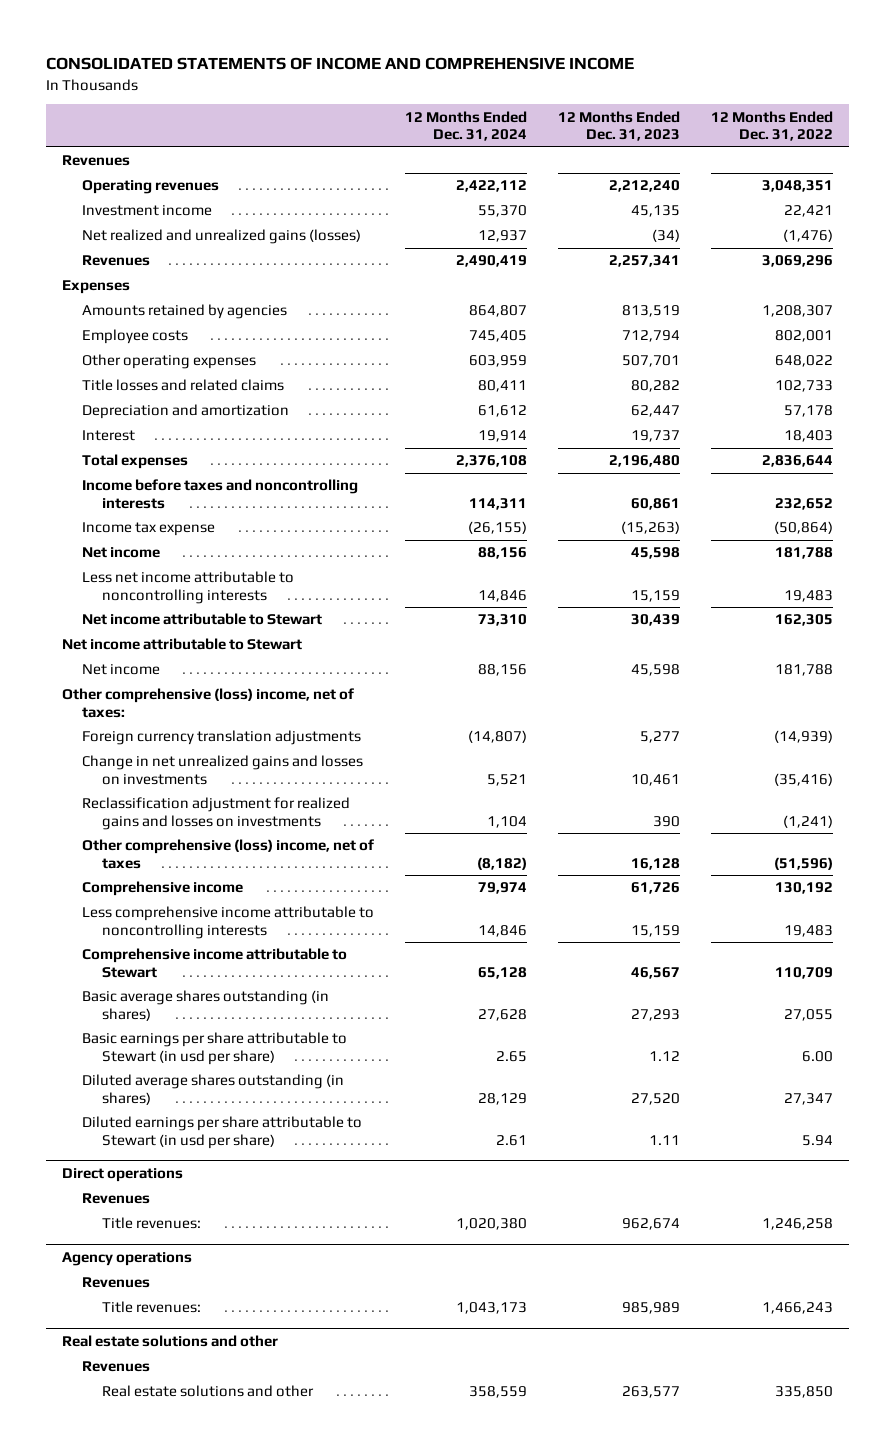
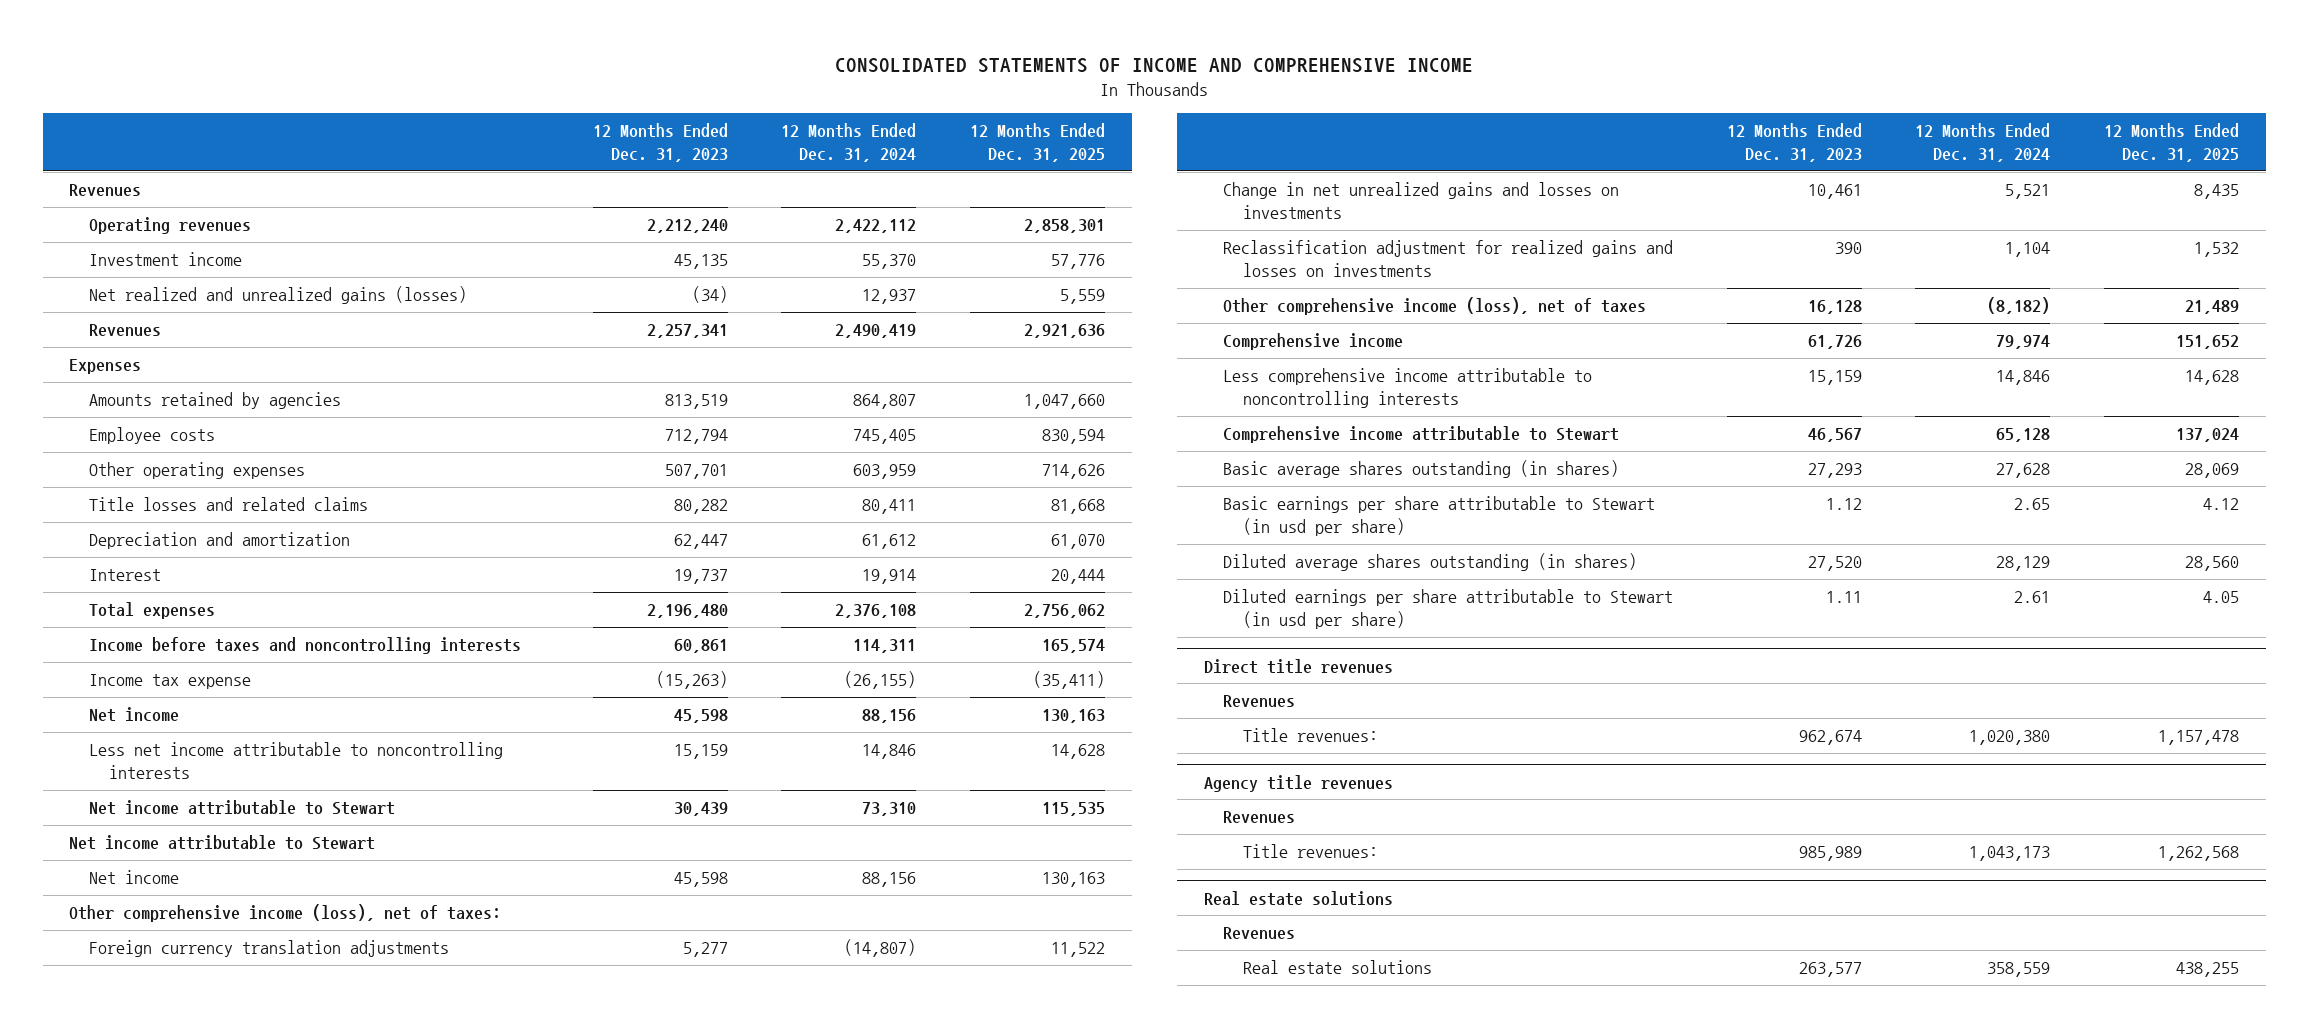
- | 12 Months Ended Dec. 31, 2024 | 12 Months Ended Dec. 31, 2023 | 12 Months Ended Dec. 31, 2022
+ | 12 Months Ended Dec. 31, 2023 | 12 Months Ended Dec. 31, 2024 | 12 Months Ended Dec. 31, 2025
- Other comprehensive (loss) income, net of taxes:
+ Other comprehensive income (loss), net of taxes:
- Other comprehensive (loss) income, net of taxes | (8,182) | 16,128 | (51,596)
+ Other comprehensive income (loss), net of taxes | 16,128 | (8,182) | 21,489
- Direct operations
+ Direct title revenues
- Agency operations
+ Agency title revenues
- Real estate solutions and other
+ Real estate solutions
- Real estate solutions and other | 358,559 | 263,577 | 335,850
+ Real estate solutions | 263,577 | 358,559 | 438,255

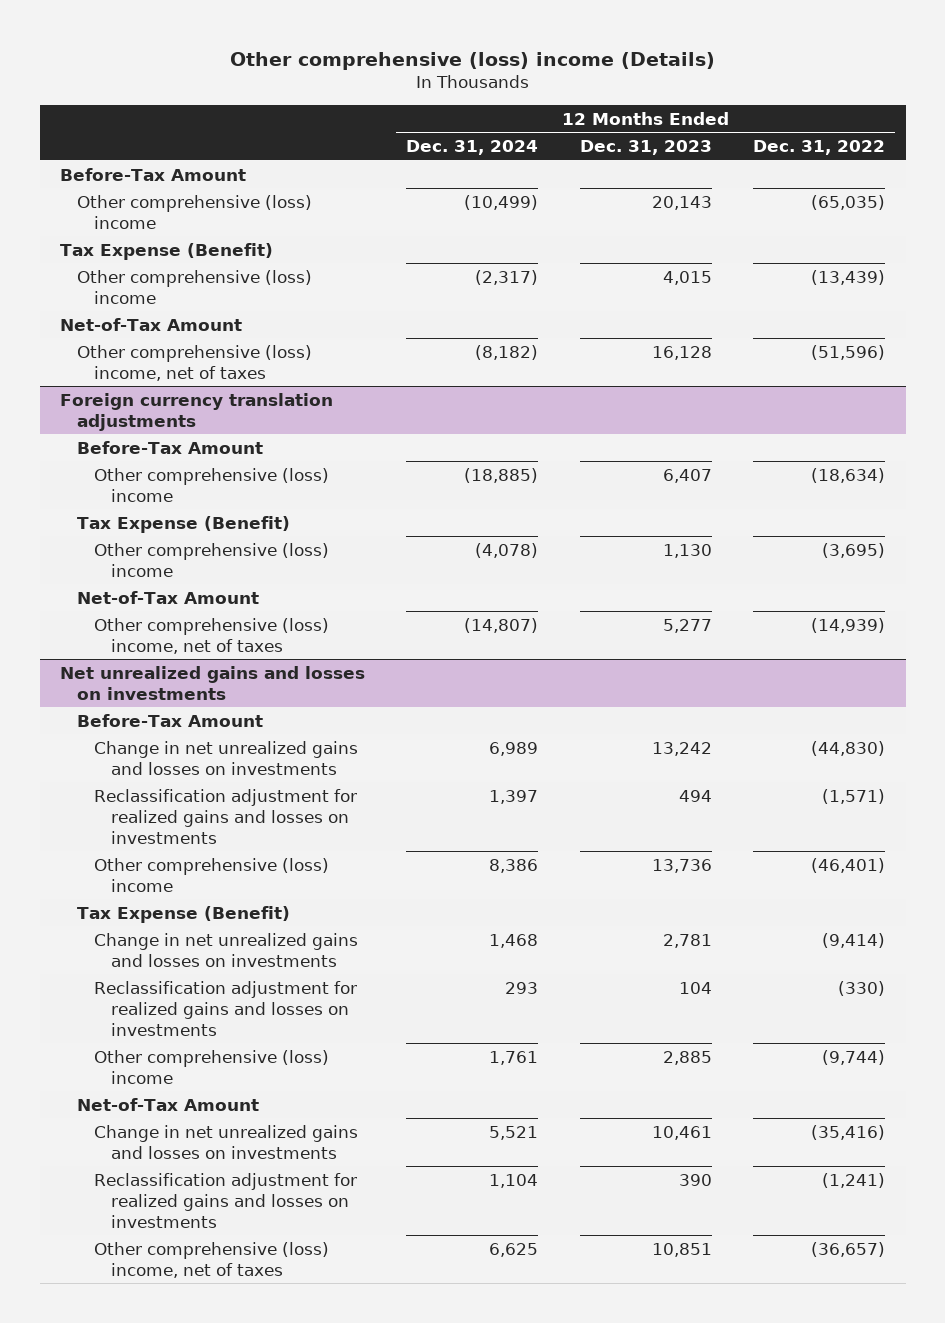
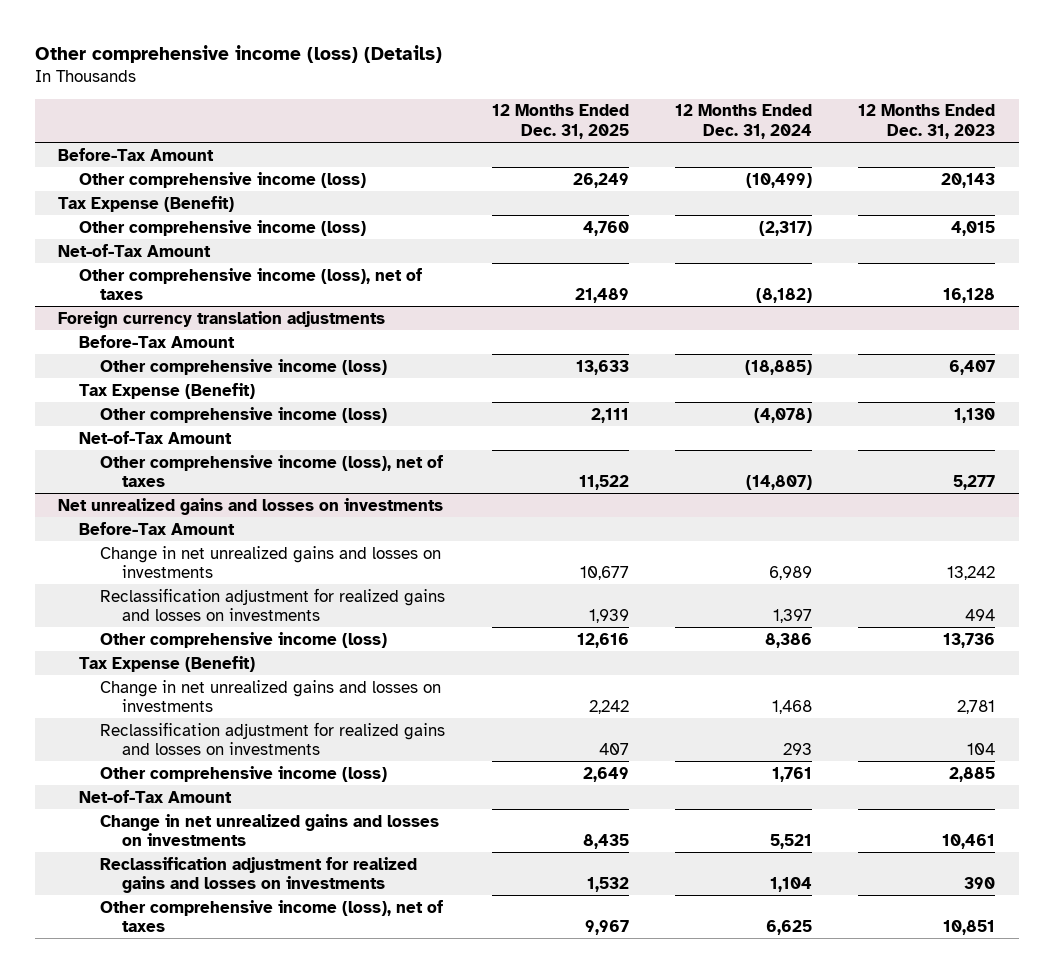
- Other comprehensive (loss) income (Details)
+ Other comprehensive income (loss) (Details)
- | 12 Months Ended Dec. 31, 2024 | 12 Months Ended Dec. 31, 2023 | 12 Months Ended Dec. 31, 2022
+ | 12 Months Ended Dec. 31, 2025 | 12 Months Ended Dec. 31, 2024 | 12 Months Ended Dec. 31, 2023
- Other comprehensive (loss) income | (10,499) | 20,143 | (65,035)
+ Other comprehensive income (loss) | 26,249 | (10,499) | 20,143
- Other comprehensive (loss) income | (2,317) | 4,015 | (13,439)
+ Other comprehensive income (loss) | 4,760 | (2,317) | 4,015
- Other comprehensive (loss) income, net of taxes | (8,182) | 16,128 | (51,596)
+ Other comprehensive income (loss), net of taxes | 21,489 | (8,182) | 16,128
@ Foreign currency translation adjustments
- Other comprehensive (loss) income | (18,885) | 6,407 | (18,634)
+ Other comprehensive income (loss) | 13,633 | (18,885) | 6,407
- Other comprehensive (loss) income | (4,078) | 1,130 | (3,695)
+ Other comprehensive income (loss) | 2,111 | (4,078) | 1,130
- Other comprehensive (loss) income, net of taxes | (14,807) | 5,277 | (14,939)
+ Other comprehensive income (loss), net of taxes | 11,522 | (14,807) | 5,277
@ Net unrealized gains and losses on investments
- Other comprehensive (loss) income | 8,386 | 13,736 | (46,401)
+ Other comprehensive income (loss) | 12,616 | 8,386 | 13,736
- Other comprehensive (loss) income | 1,761 | 2,885 | (9,744)
+ Other comprehensive income (loss) | 2,649 | 1,761 | 2,885
- Other comprehensive (loss) income, net of taxes | 6,625 | 10,851 | (36,657)
+ Other comprehensive income (loss), net of taxes | 9,967 | 6,625 | 10,851

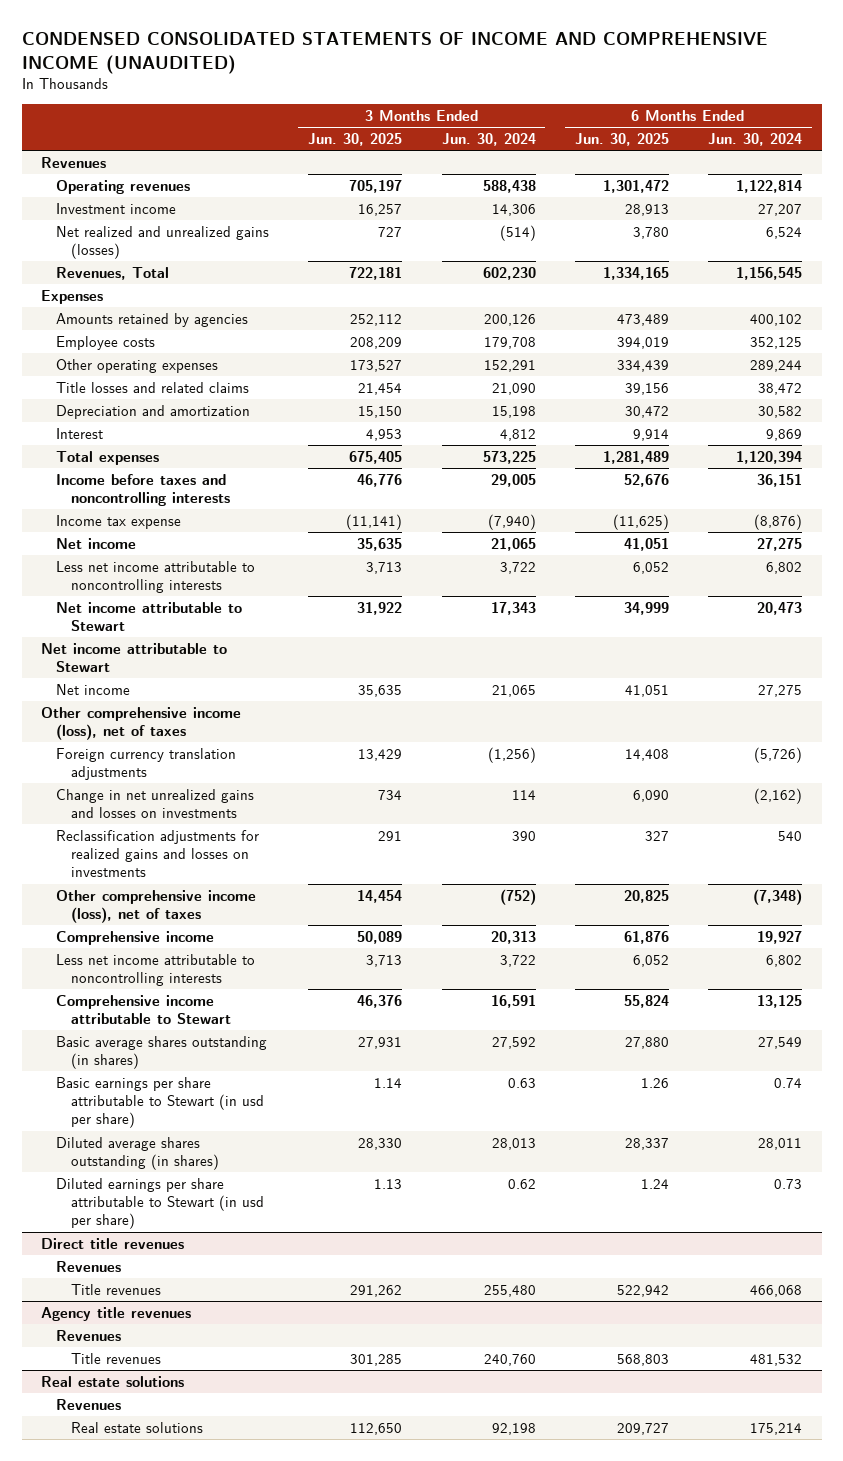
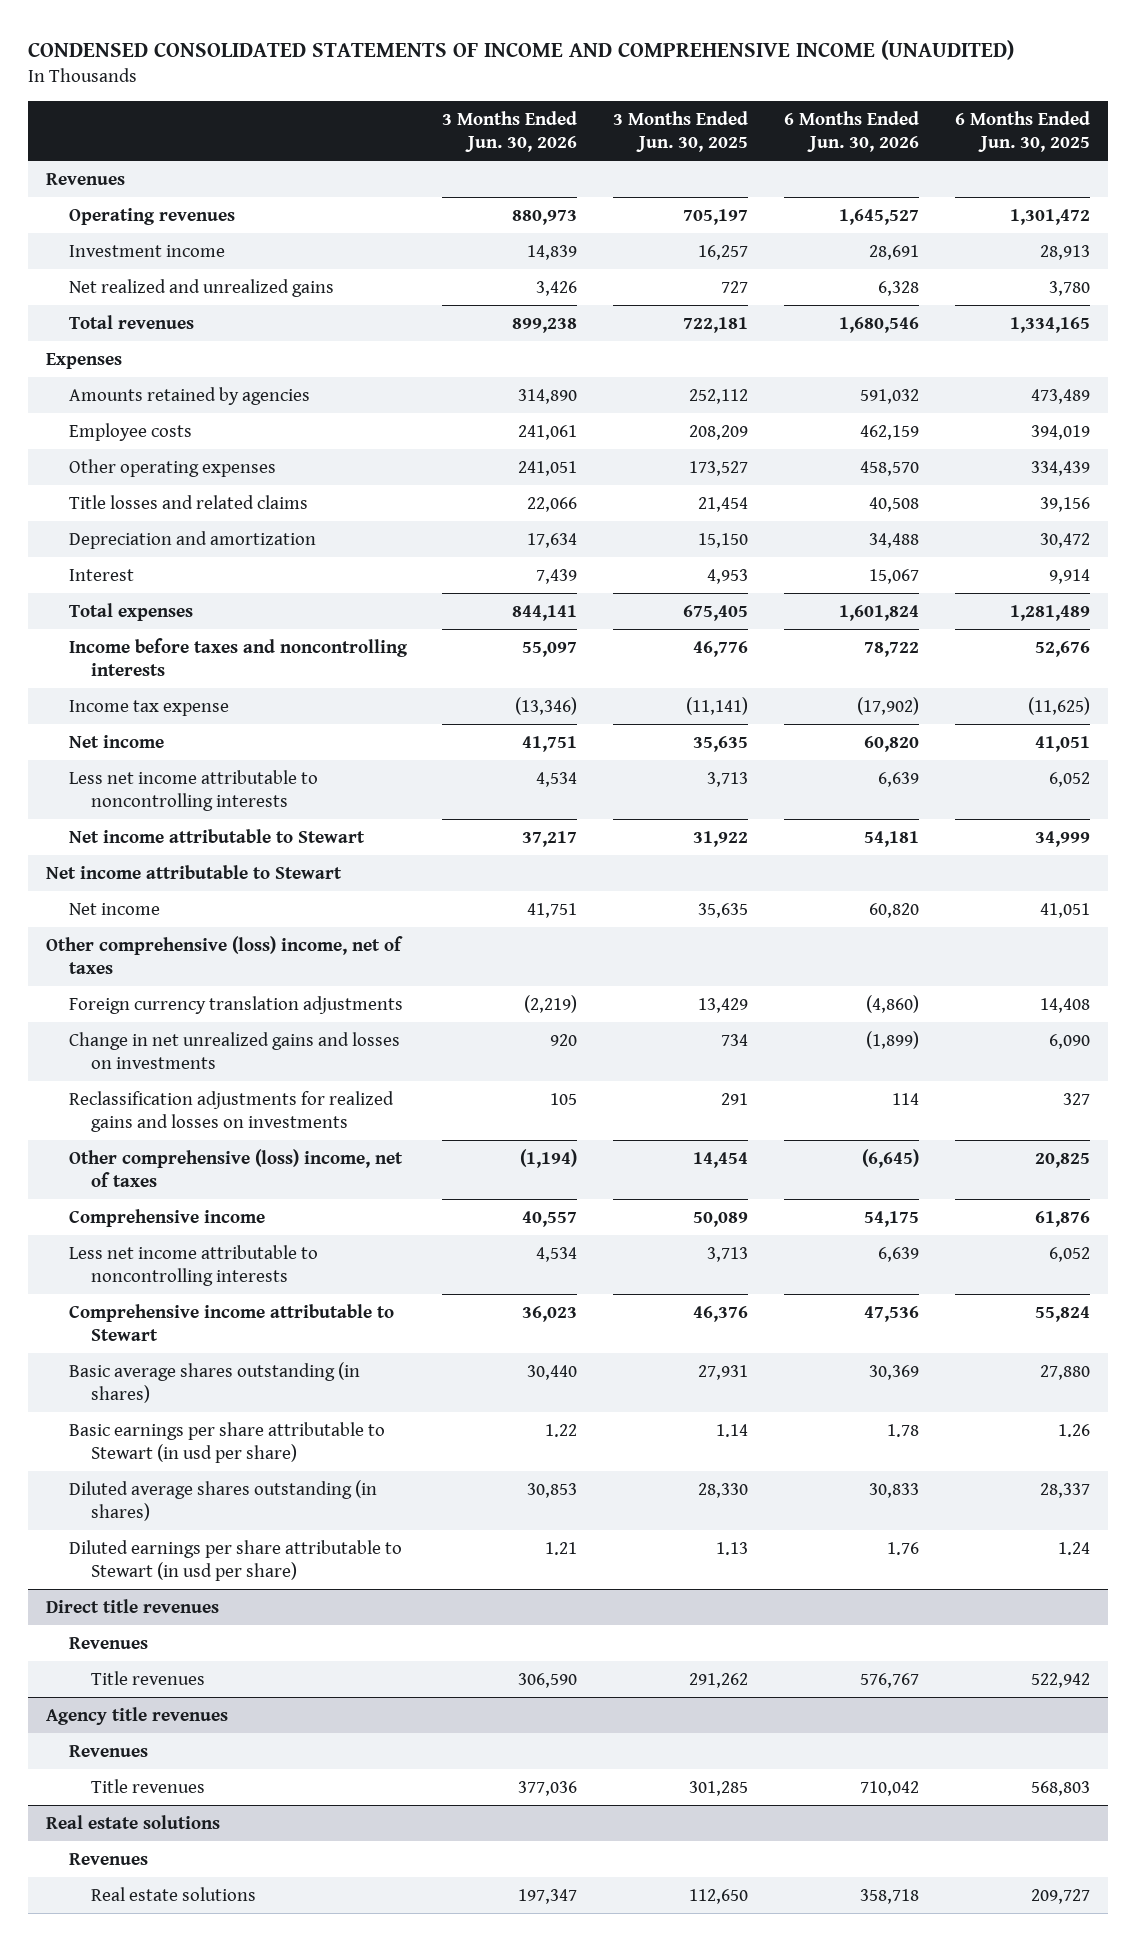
- | 3 Months Ended Jun. 30, 2025 | 3 Months Ended Jun. 30, 2024 | 6 Months Ended Jun. 30, 2025 | 6 Months Ended Jun. 30, 2024
+ | 3 Months Ended Jun. 30, 2026 | 3 Months Ended Jun. 30, 2025 | 6 Months Ended Jun. 30, 2026 | 6 Months Ended Jun. 30, 2025
- Net realized and unrealized gains (losses) | 727 | (514) | 3,780 | 6,524
- Revenues, Total | 722,181 | 602,230 | 1,334,165 | 1,156,545
+ Net realized and unrealized gains | 3,426 | 727 | 6,328 | 3,780
+ Total revenues | 899,238 | 722,181 | 1,680,546 | 1,334,165
- Other comprehensive income (loss), net of taxes
+ Other comprehensive (loss) income, net of taxes
- Other comprehensive income (loss), net of taxes | 14,454 | (752) | 20,825 | (7,348)
+ Other comprehensive (loss) income, net of taxes | (1,194) | 14,454 | (6,645) | 20,825

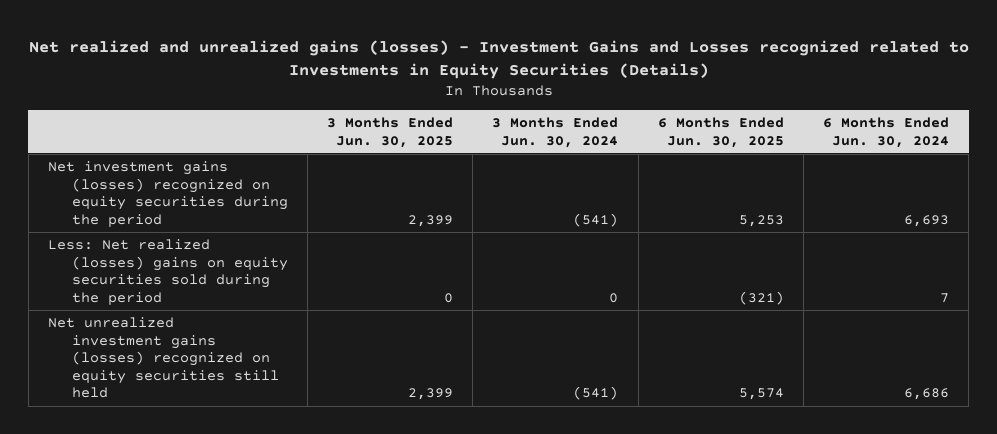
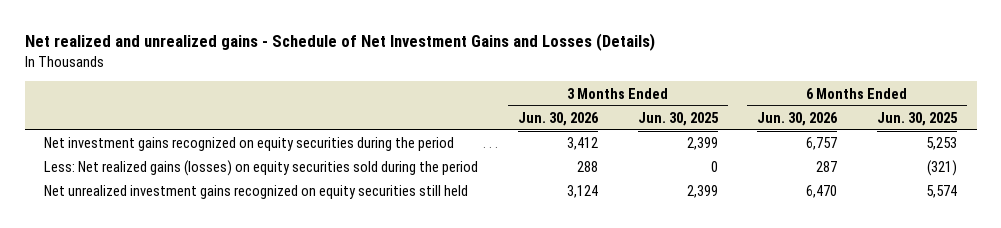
- Net realized and unrealized gains (losses) - Investment Gains and Losses recognized related to Investments in Equity Securities (Details)
+ Net realized and unrealized gains - Schedule of Net Investment Gains and Losses (Details)
- | 3 Months Ended Jun. 30, 2025 | 3 Months Ended Jun. 30, 2024 | 6 Months Ended Jun. 30, 2025 | 6 Months Ended Jun. 30, 2024
+ | 3 Months Ended Jun. 30, 2026 | 3 Months Ended Jun. 30, 2025 | 6 Months Ended Jun. 30, 2026 | 6 Months Ended Jun. 30, 2025
- Net investment gains (losses) recognized on equity securities during the period | 2,399 | (541) | 5,253 | 6,693
- Less: Net realized (losses) gains on equity securities sold during the period | 0 | 0 | (321) | 7
- Net unrealized investment gains (losses) recognized on equity securities still held | 2,399 | (541) | 5,574 | 6,686
+ Net investment gains recognized on equity securities during the period | 3,412 | 2,399 | 6,757 | 5,253
+ Less: Net realized gains (losses) on equity securities sold during the period | 288 | 0 | 287 | (321)
+ Net unrealized investment gains recognized on equity securities still held | 3,124 | 2,399 | 6,470 | 5,574

